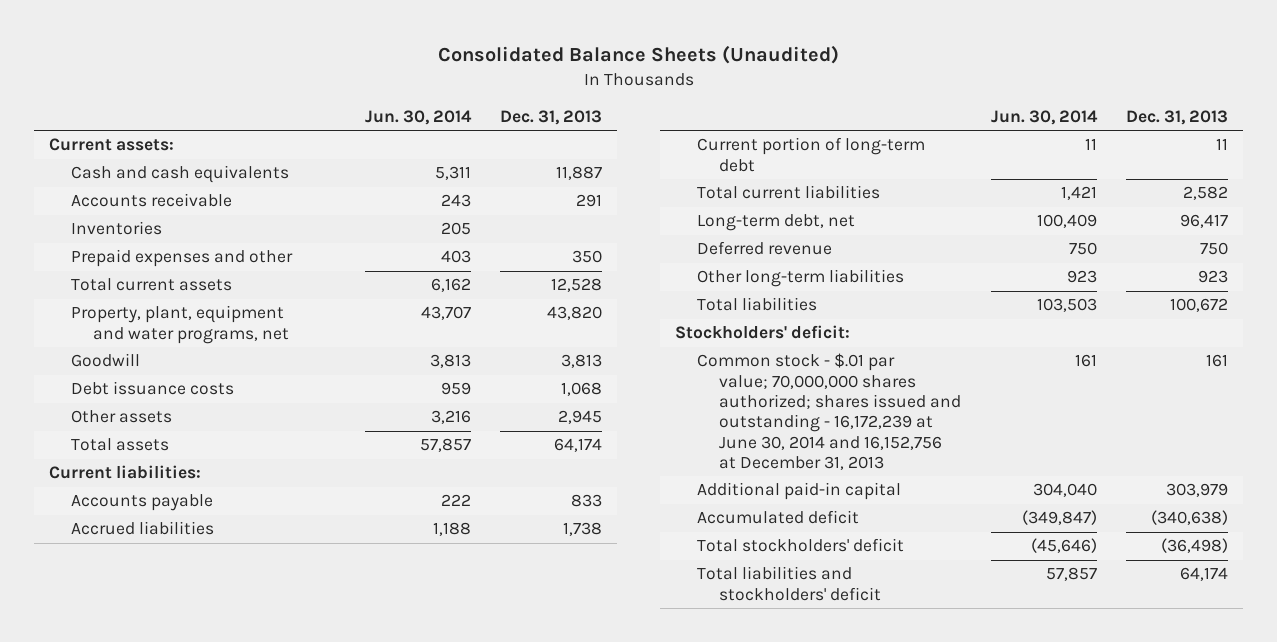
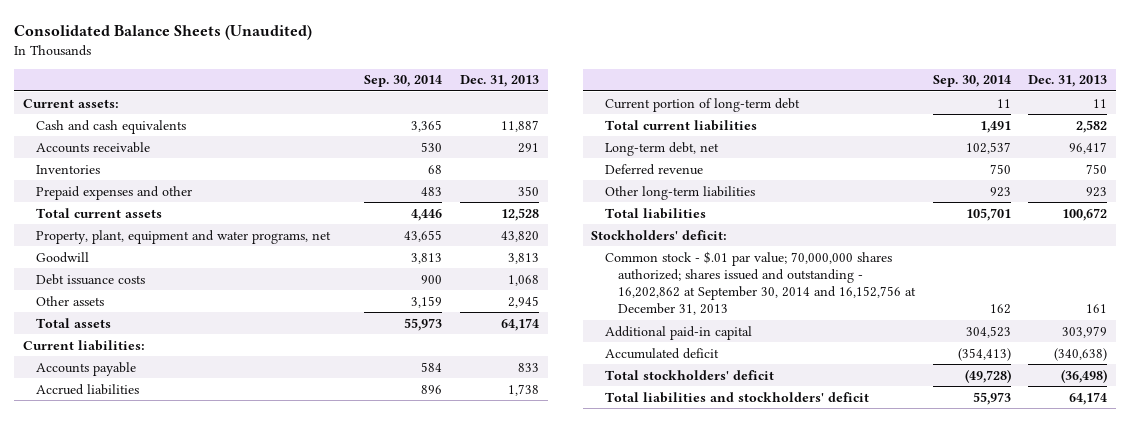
- | Jun. 30, 2014 | Dec. 31, 2013
+ | Sep. 30, 2014 | Dec. 31, 2013
- Common stock - $.01 par value; 70,000,000 shares authorized; shares issued and outstanding - 16,172,239 at June 30, 2014 and 16,152,756 at December 31, 2013 | 161 | 161
+ Common stock - $.01 par value; 70,000,000 shares authorized; shares issued and outstanding - 16,202,862 at September 30, 2014 and 16,152,756 at December 31, 2013 | 162 | 161

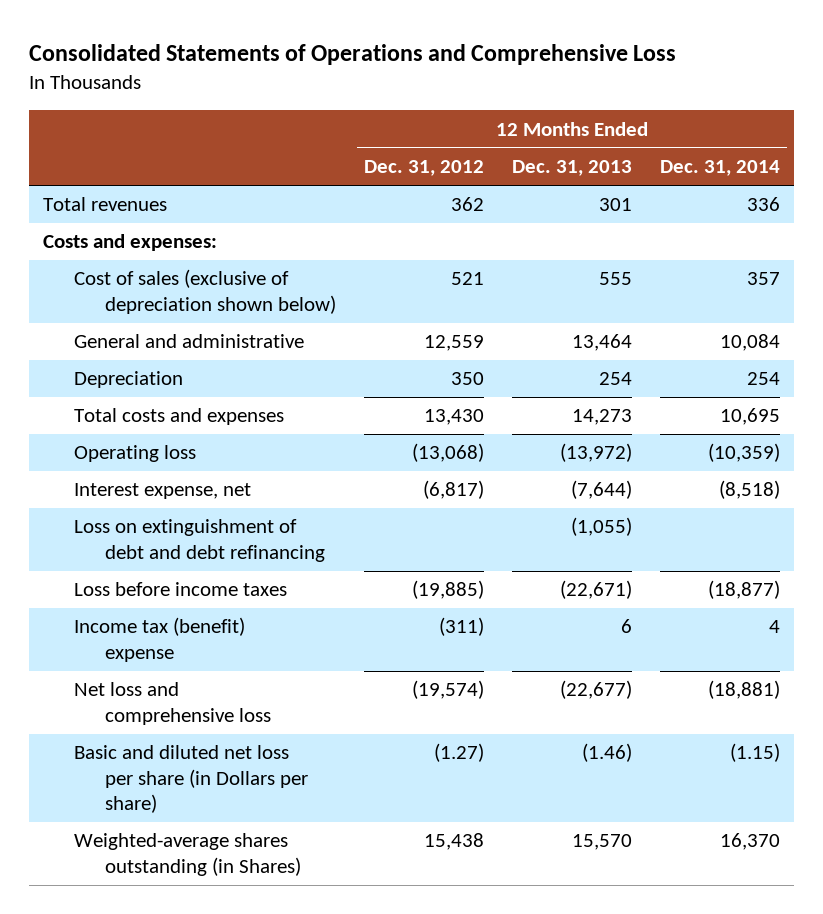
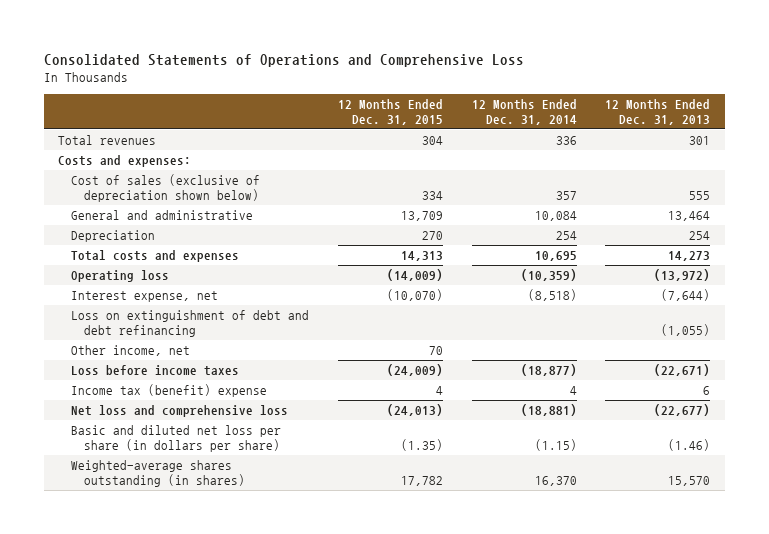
- | 12 Months Ended Dec. 31, 2012 | 12 Months Ended Dec. 31, 2013 | 12 Months Ended Dec. 31, 2014
+ | 12 Months Ended Dec. 31, 2015 | 12 Months Ended Dec. 31, 2014 | 12 Months Ended Dec. 31, 2013
+ Other income, net | 70 | |
- Basic and diluted net loss per share (in Dollars per share) | (1.27) | (1.46) | (1.15)
- Weighted-average shares outstanding (in Shares) | 15,438 | 15,570 | 16,370
+ Basic and diluted net loss per share (in dollars per share) | (1.35) | (1.15) | (1.46)
+ Weighted-average shares outstanding (in shares) | 17,782 | 16,370 | 15,570

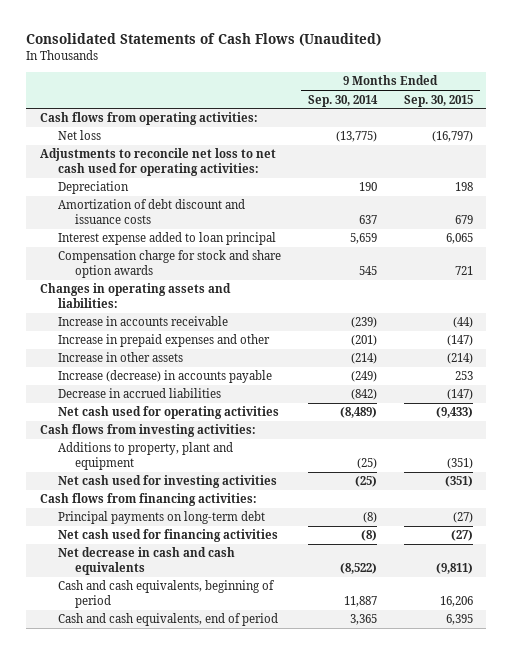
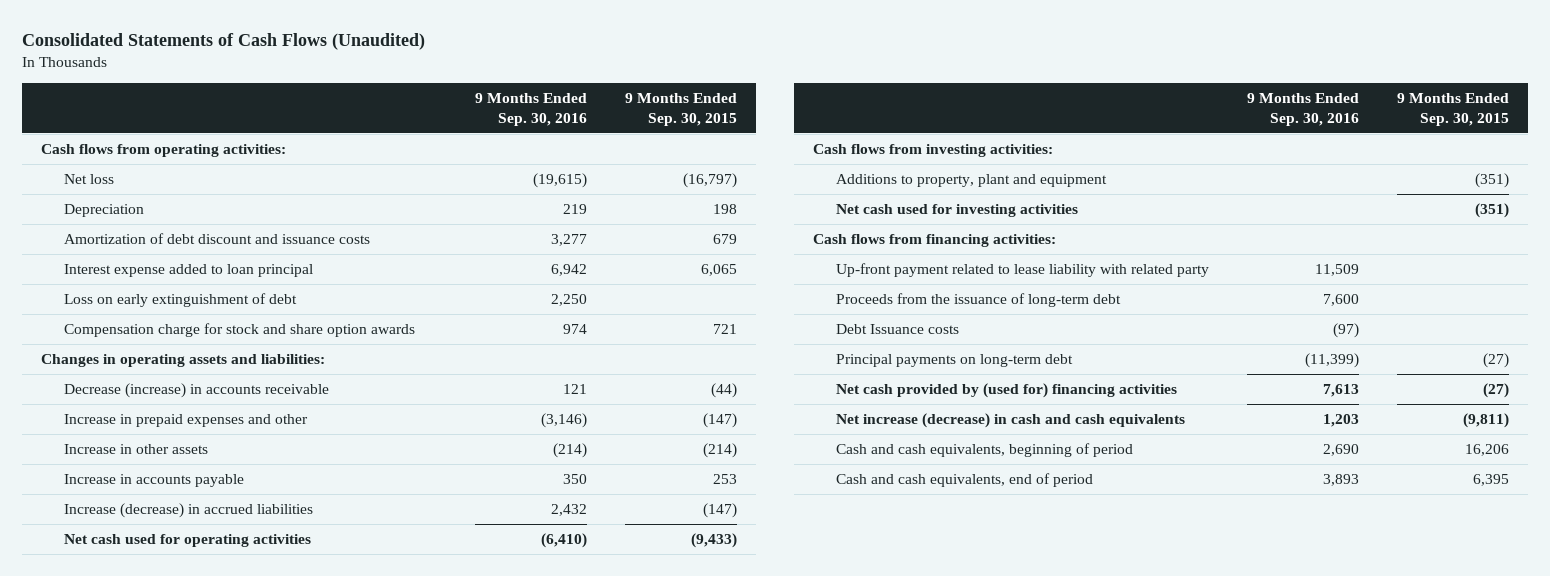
- | 9 Months Ended Sep. 30, 2014 | 9 Months Ended Sep. 30, 2015
+ | 9 Months Ended Sep. 30, 2016 | 9 Months Ended Sep. 30, 2015
- Adjustments to reconcile net loss to net cash used for operating activities:
+ Loss on early extinguishment of debt | 2,250 |
- Increase in accounts receivable | (239) | (44)
+ Decrease (increase) in accounts receivable | 121 | (44)
- Increase (decrease) in accounts payable | (249) | 253
- Decrease in accrued liabilities | (842) | (147)
+ Increase in accounts payable | 350 | 253
+ Increase (decrease) in accrued liabilities | 2,432 | (147)
+ Up-front payment related to lease liability with related party | 11,509 |
+ Proceeds from the issuance of long-term debt | 7,600 |
+ Debt Issuance costs | (97) |
- Net cash used for financing activities | (8) | (27)
- Net decrease in cash and cash equivalents | (8,522) | (9,811)
+ Net cash provided by (used for) financing activities | 7,613 | (27)
+ Net increase (decrease) in cash and cash equivalents | 1,203 | (9,811)

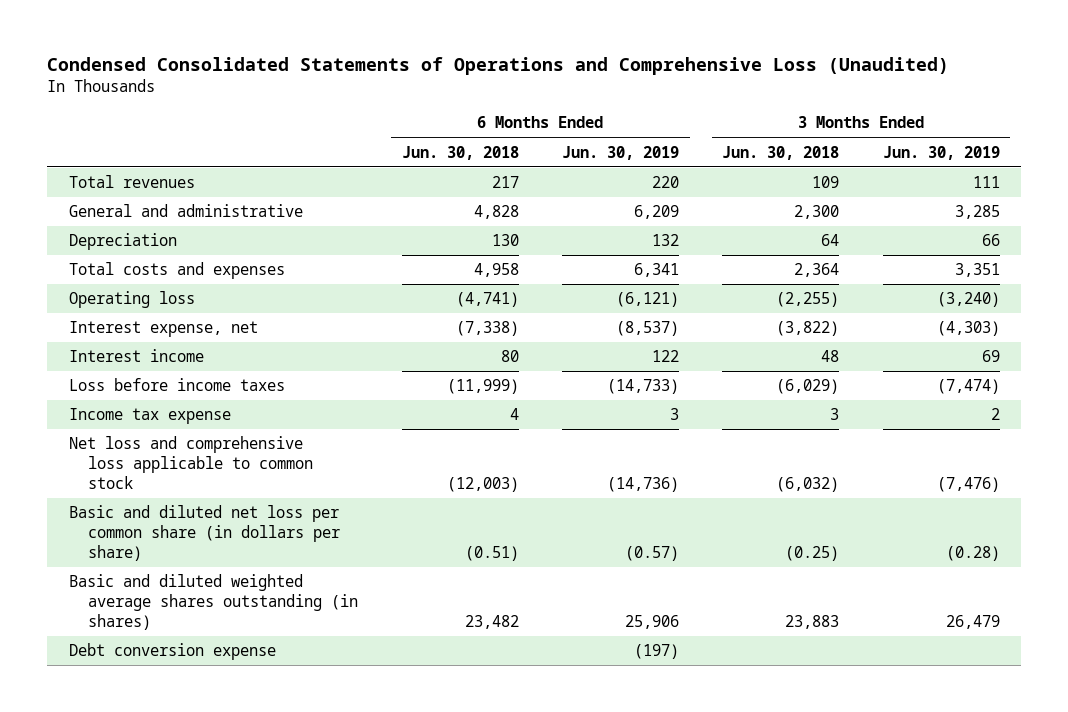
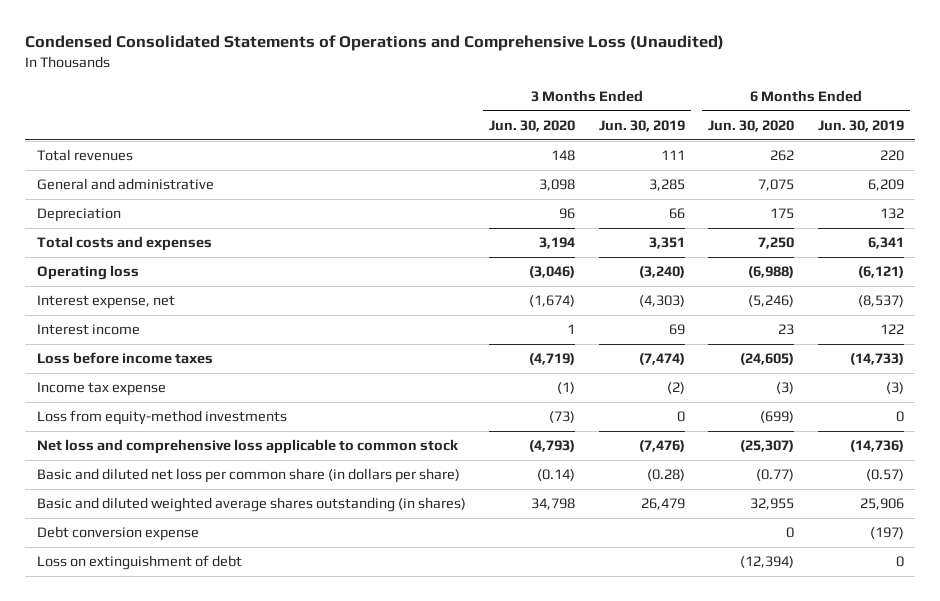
- | 6 Months Ended Jun. 30, 2018 | 6 Months Ended Jun. 30, 2019 | 3 Months Ended Jun. 30, 2018 | 3 Months Ended Jun. 30, 2019
+ | 3 Months Ended Jun. 30, 2020 | 3 Months Ended Jun. 30, 2019 | 6 Months Ended Jun. 30, 2020 | 6 Months Ended Jun. 30, 2019
- Income tax expense | 4 | 3 | 3 | 2
+ Income tax expense | (1) | (2) | (3) | (3)
+ Loss from equity-method investments | (73) | 0 | (699) | 0
+ Loss on extinguishment of debt | | | (12,394) | 0

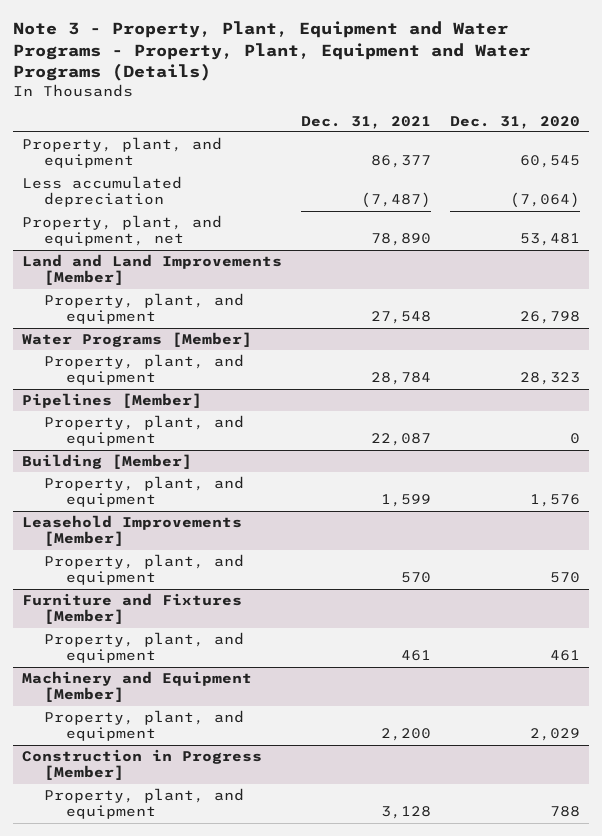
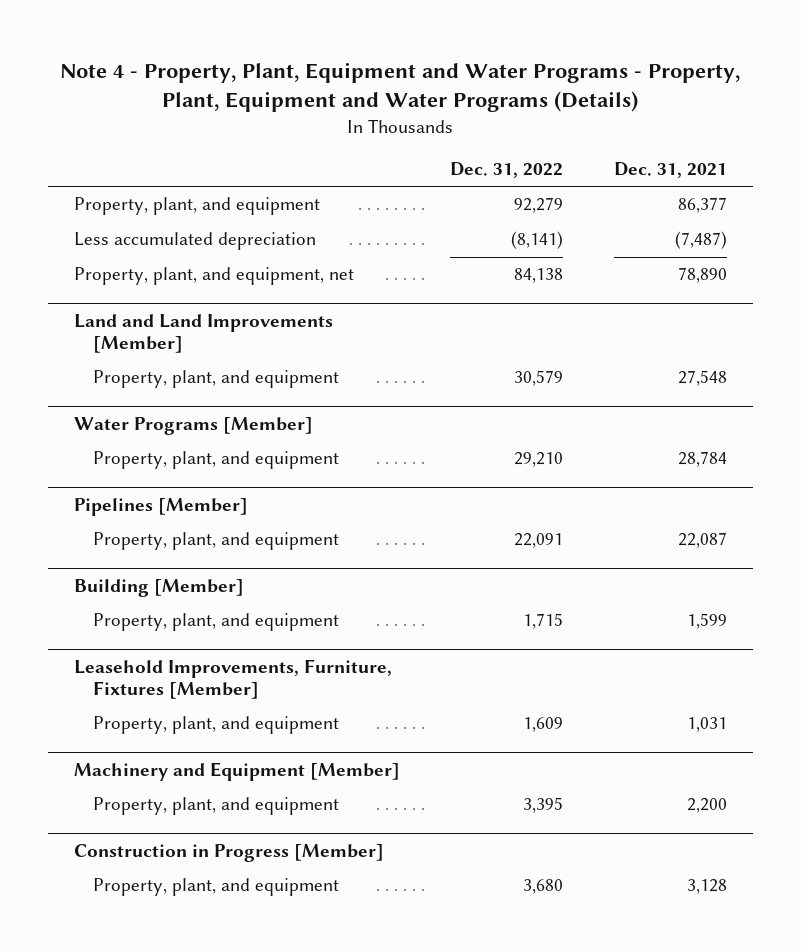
- Note 3 - Property, Plant, Equipment and Water Programs - Property, Plant, Equipment and Water Programs (Details)
+ Note 4 - Property, Plant, Equipment and Water Programs - Property, Plant, Equipment and Water Programs (Details)
- | Dec. 31, 2021 | Dec. 31, 2020
+ | Dec. 31, 2022 | Dec. 31, 2021
- Leasehold Improvements [Member]
- Property, plant, and equipment | 570 | 570
- Furniture and Fixtures [Member]
- Property, plant, and equipment | 461 | 461
+ Leasehold Improvements, Furniture, Fixtures [Member]
+ Property, plant, and equipment | 1,609 | 1,031

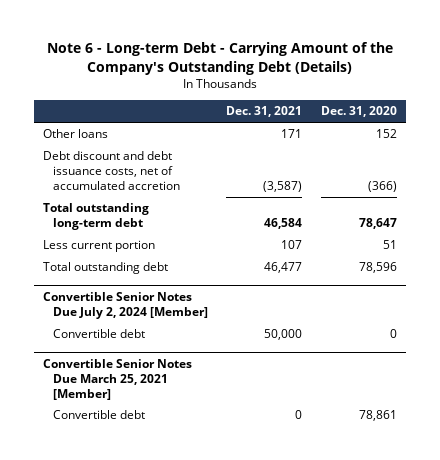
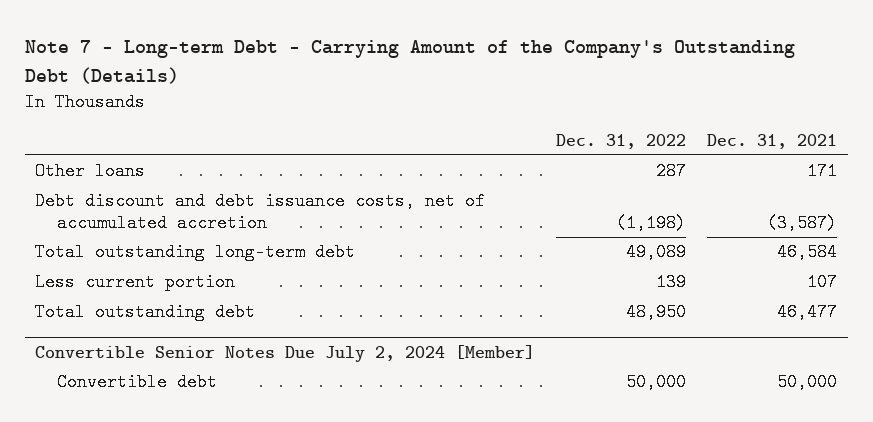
- Note 6 - Long-term Debt - Carrying Amount of the Company's Outstanding Debt (Details)
+ Note 7 - Long-term Debt - Carrying Amount of the Company's Outstanding Debt (Details)
- | Dec. 31, 2021 | Dec. 31, 2020
+ | Dec. 31, 2022 | Dec. 31, 2021
- Convertible Senior Notes Due March 25, 2021 [Member]
- Convertible debt | 0 | 78,861

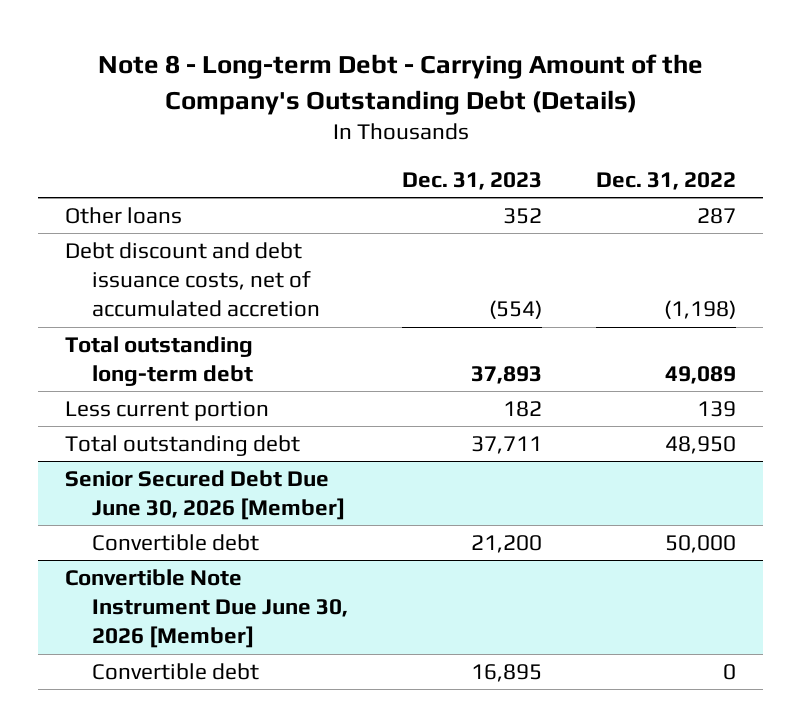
- Note 7 - Long-term Debt - Carrying Amount of the Company's Outstanding Debt (Details)
+ Note 8 - Long-term Debt - Carrying Amount of the Company's Outstanding Debt (Details)
- | Dec. 31, 2022 | Dec. 31, 2021
+ | Dec. 31, 2023 | Dec. 31, 2022
- Convertible Senior Notes Due July 2, 2024 [Member]
+ Senior Secured Debt Due June 30, 2026 [Member]
+ Convertible Note Instrument Due June 30, 2026 [Member]
+ Convertible debt | 16,895 | 0

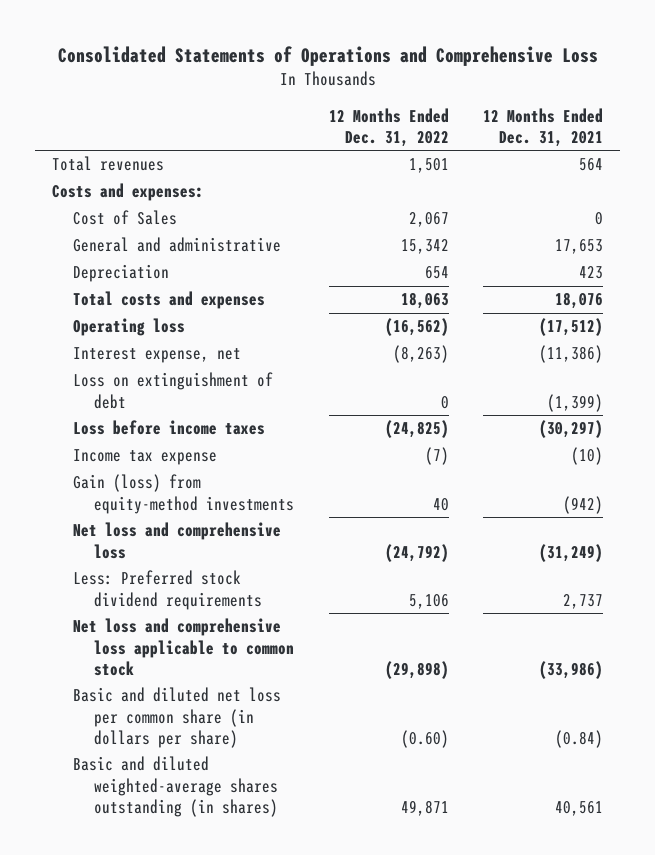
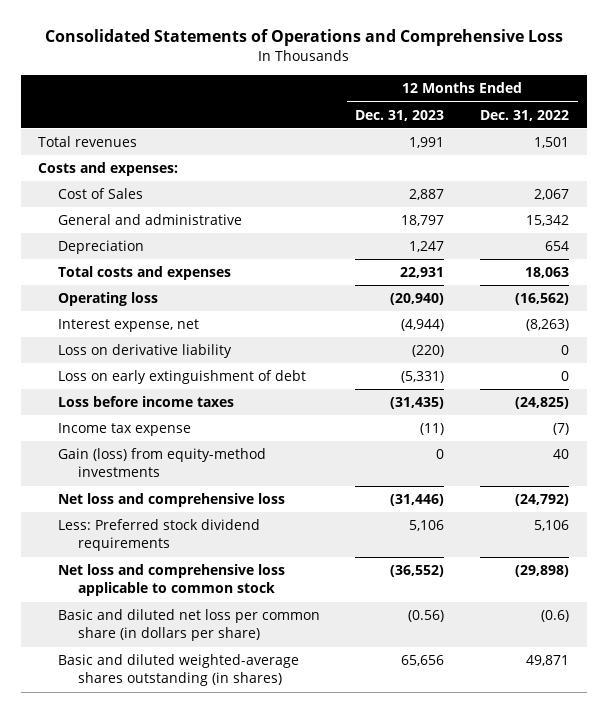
- | 12 Months Ended Dec. 31, 2022 | 12 Months Ended Dec. 31, 2021
+ | 12 Months Ended Dec. 31, 2023 | 12 Months Ended Dec. 31, 2022
- Loss on extinguishment of debt | 0 | (1,399)
+ Loss on derivative liability | (220) | 0
+ Loss on early extinguishment of debt | (5,331) | 0
- Basic and diluted net loss per common share (in dollars per share) | (0.60) | (0.84)
+ Basic and diluted net loss per common share (in dollars per share) | (0.56) | (0.6)

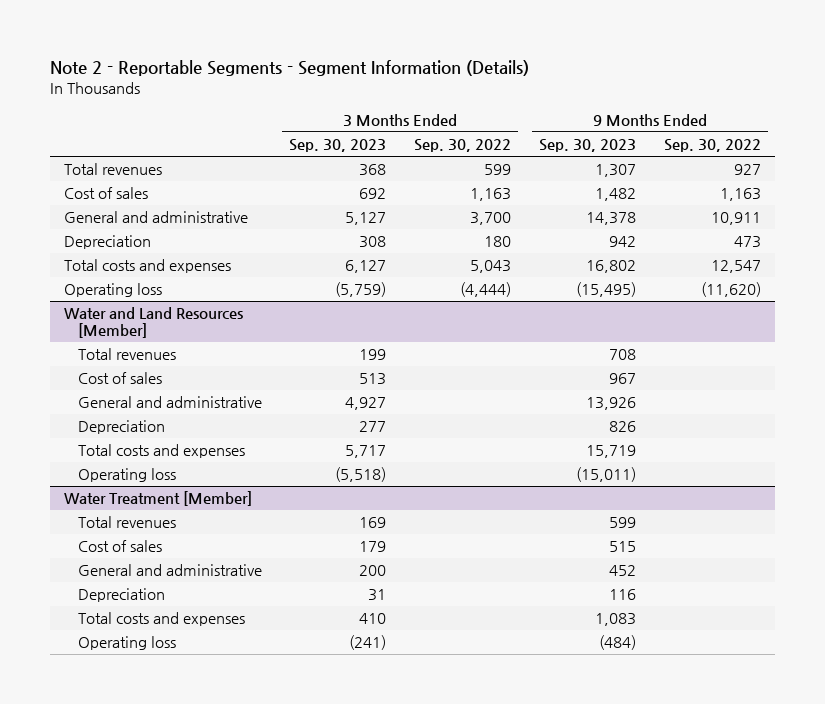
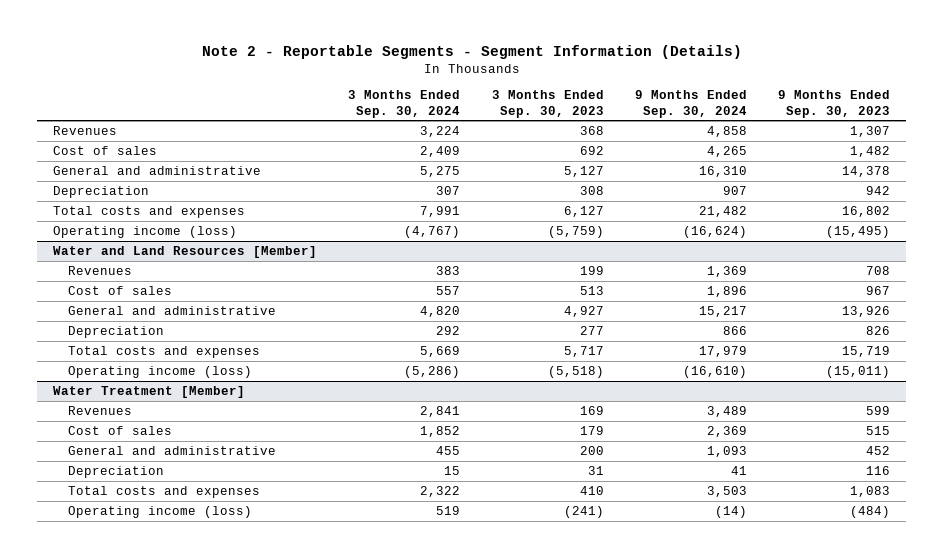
- | 3 Months Ended Sep. 30, 2023 | 3 Months Ended Sep. 30, 2022 | 9 Months Ended Sep. 30, 2023 | 9 Months Ended Sep. 30, 2022
+ | 3 Months Ended Sep. 30, 2024 | 3 Months Ended Sep. 30, 2023 | 9 Months Ended Sep. 30, 2024 | 9 Months Ended Sep. 30, 2023
- Total revenues | 368 | 599 | 1,307 | 927
+ Revenues | 3,224 | 368 | 4,858 | 1,307
- Operating loss | (5,759) | (4,444) | (15,495) | (11,620)
+ Operating income (loss) | (4,767) | (5,759) | (16,624) | (15,495)
@ Water and Land Resources [Member]
- Total revenues | 199 | | 708 |
+ Revenues | 383 | 199 | 1,369 | 708
- Operating loss | (5,518) | | (15,011) |
+ Operating income (loss) | (5,286) | (5,518) | (16,610) | (15,011)
@ Water Treatment [Member]
- Total revenues | 169 | | 599 |
+ Revenues | 2,841 | 169 | 3,489 | 599
- Operating loss | (241) | | (484) |
+ Operating income (loss) | 519 | (241) | (14) | (484)

